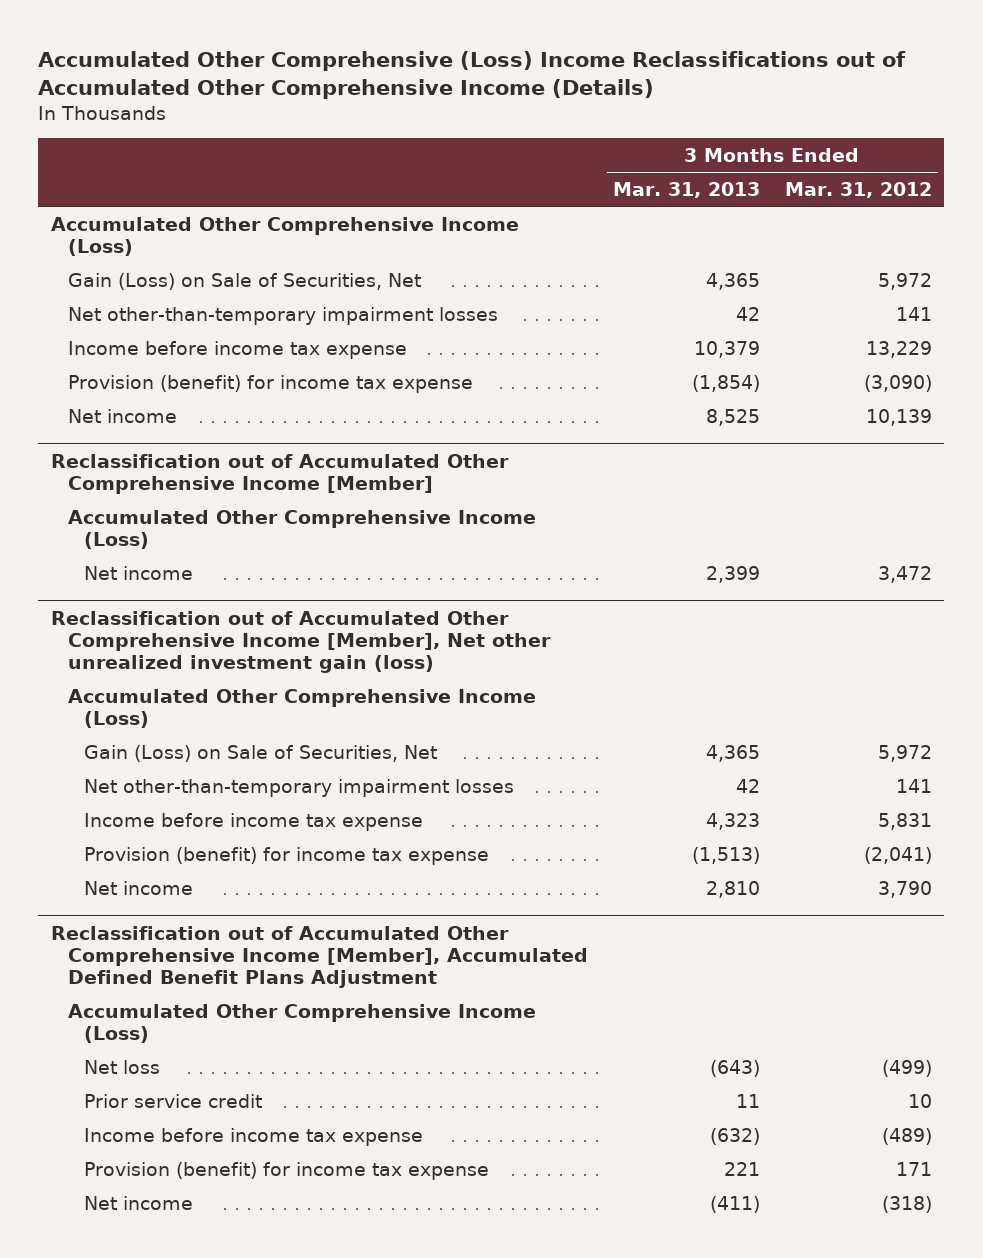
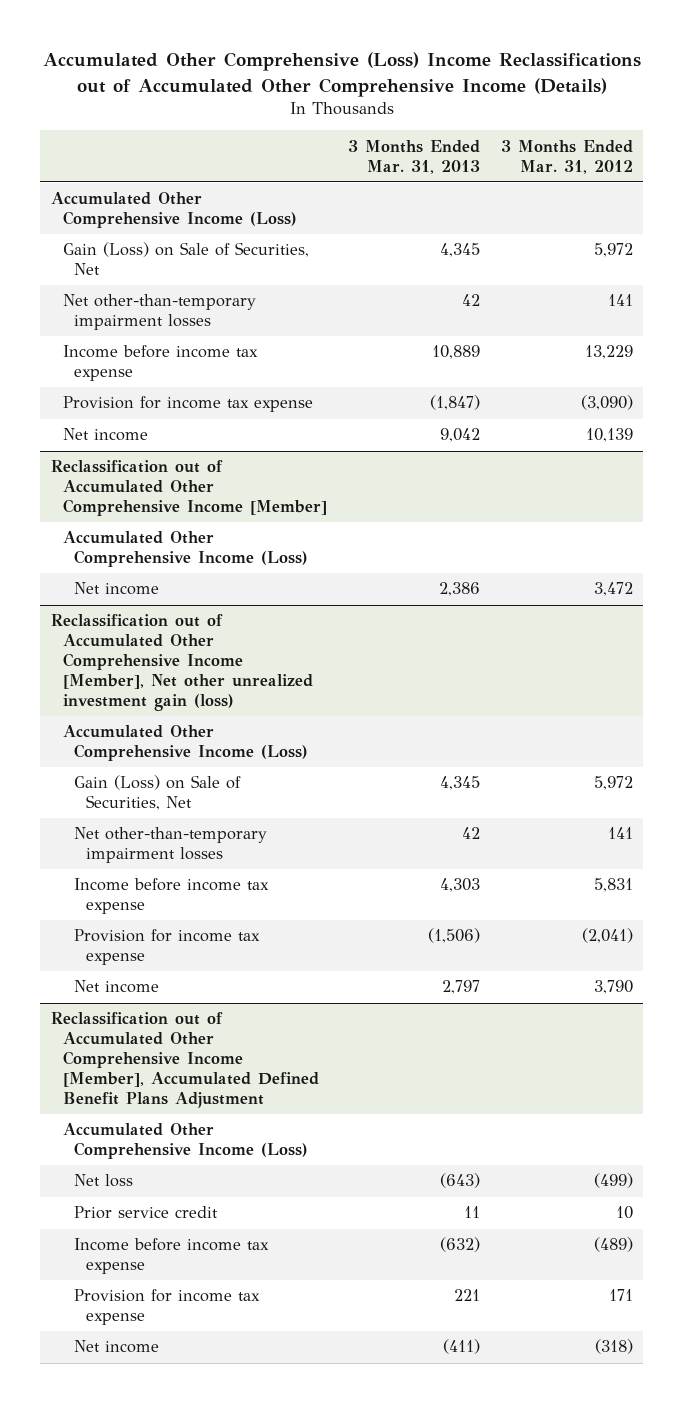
- Gain (Loss) on Sale of Securities, Net | 4,365 | 5,972
+ Gain (Loss) on Sale of Securities, Net | 4,345 | 5,972
- Income before income tax expense | 10,379 | 13,229
- Provision (benefit) for income tax expense | (1,854) | (3,090)
- Net income | 8,525 | 10,139
+ Income before income tax expense | 10,889 | 13,229
+ Provision for income tax expense | (1,847) | (3,090)
+ Net income | 9,042 | 10,139
@ Reclassification out of Accumulated Other Comprehensive Income [Member]
- Net income | 2,399 | 3,472
+ Net income | 2,386 | 3,472
@ Reclassification out of Accumulated Other Comprehensive Income [Member], Net other unrealized investment gain (loss)
- Gain (Loss) on Sale of Securities, Net | 4,365 | 5,972
+ Gain (Loss) on Sale of Securities, Net | 4,345 | 5,972
- Income before income tax expense | 4,323 | 5,831
- Provision (benefit) for income tax expense | (1,513) | (2,041)
- Net income | 2,810 | 3,790
+ Income before income tax expense | 4,303 | 5,831
+ Provision for income tax expense | (1,506) | (2,041)
+ Net income | 2,797 | 3,790
@ Reclassification out of Accumulated Other Comprehensive Income [Member], Accumulated Defined Benefit Plans Adjustment
- Provision (benefit) for income tax expense | 221 | 171
+ Provision for income tax expense | 221 | 171

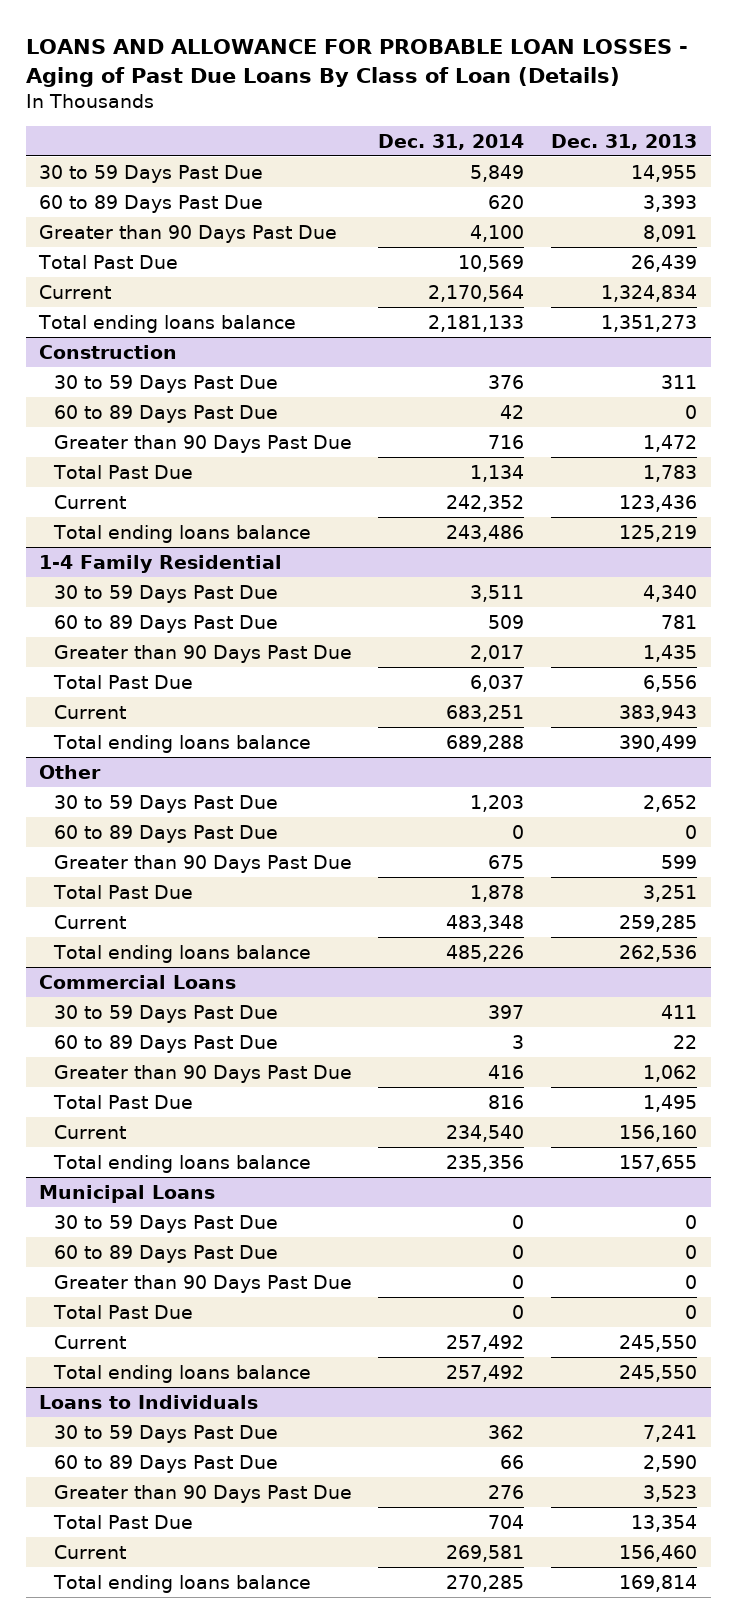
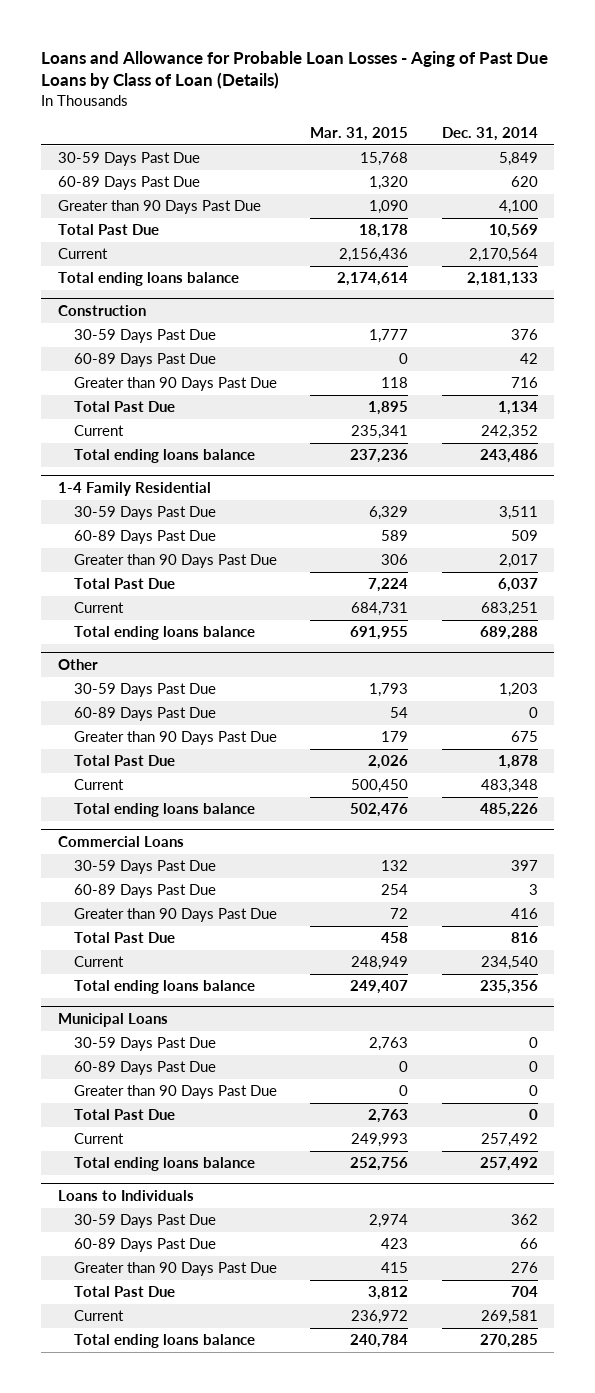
- LOANS AND ALLOWANCE FOR PROBABLE LOAN LOSSES - Aging of Past Due Loans By Class of Loan (Details)
+ Loans and Allowance for Probable Loan Losses - Aging of Past Due Loans by Class of Loan (Details)
- | Dec. 31, 2014 | Dec. 31, 2013
+ | Mar. 31, 2015 | Dec. 31, 2014
- 30 to 59 Days Past Due | 5,849 | 14,955
- 60 to 89 Days Past Due | 620 | 3,393
+ 30-59 Days Past Due | 15,768 | 5,849
+ 60-89 Days Past Due | 1,320 | 620
@ Construction
- 30 to 59 Days Past Due | 376 | 311
- 60 to 89 Days Past Due | 42 | 0
+ 30-59 Days Past Due | 1,777 | 376
+ 60-89 Days Past Due | 0 | 42
@ 1-4 Family Residential
- 30 to 59 Days Past Due | 3,511 | 4,340
- 60 to 89 Days Past Due | 509 | 781
+ 30-59 Days Past Due | 6,329 | 3,511
+ 60-89 Days Past Due | 589 | 509
@ Other
- 30 to 59 Days Past Due | 1,203 | 2,652
- 60 to 89 Days Past Due | 0 | 0
+ 30-59 Days Past Due | 1,793 | 1,203
+ 60-89 Days Past Due | 54 | 0
@ Commercial Loans
- 30 to 59 Days Past Due | 397 | 411
- 60 to 89 Days Past Due | 3 | 22
+ 30-59 Days Past Due | 132 | 397
+ 60-89 Days Past Due | 254 | 3
@ Municipal Loans
- 30 to 59 Days Past Due | 0 | 0
- 60 to 89 Days Past Due | 0 | 0
+ 30-59 Days Past Due | 2,763 | 0
+ 60-89 Days Past Due | 0 | 0
@ Loans to Individuals
- 30 to 59 Days Past Due | 362 | 7,241
- 60 to 89 Days Past Due | 66 | 2,590
+ 30-59 Days Past Due | 2,974 | 362
+ 60-89 Days Past Due | 423 | 66

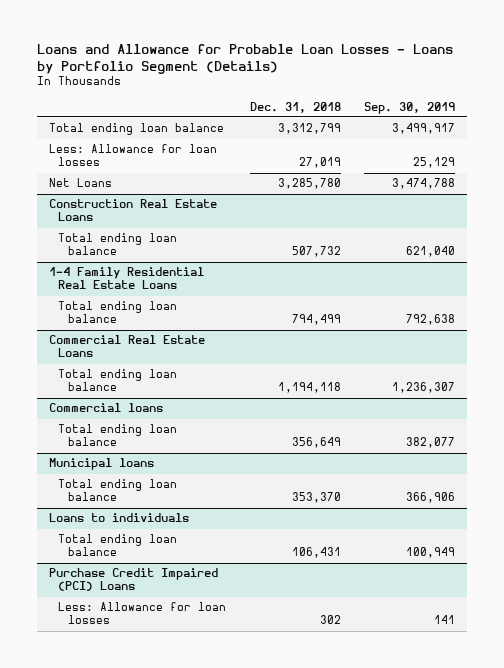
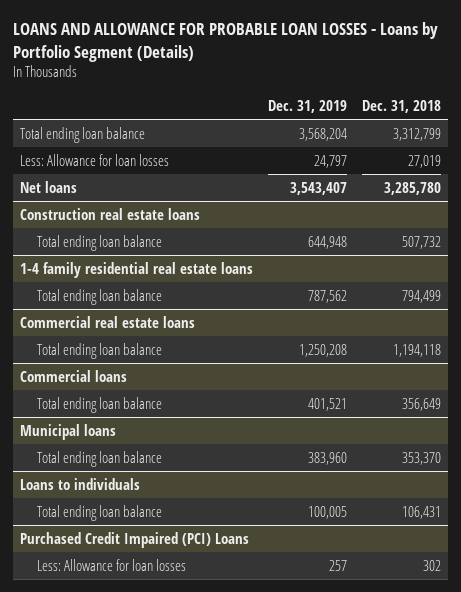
- Loans and Allowance for Probable Loan Losses - Loans by Portfolio Segment (Details)
+ LOANS AND ALLOWANCE FOR PROBABLE LOAN LOSSES - Loans by Portfolio Segment (Details)
- | Dec. 31, 2018 | Sep. 30, 2019
+ | Dec. 31, 2019 | Dec. 31, 2018
- Net Loans | 3,285,780 | 3,474,788
- Construction Real Estate Loans
+ Net loans | 3,543,407 | 3,285,780
+ Construction real estate loans
- 1-4 Family Residential Real Estate Loans
+ 1-4 family residential real estate loans
- Commercial Real Estate Loans
+ Commercial real estate loans
- Purchase Credit Impaired (PCI) Loans
+ Purchased Credit Impaired (PCI) Loans

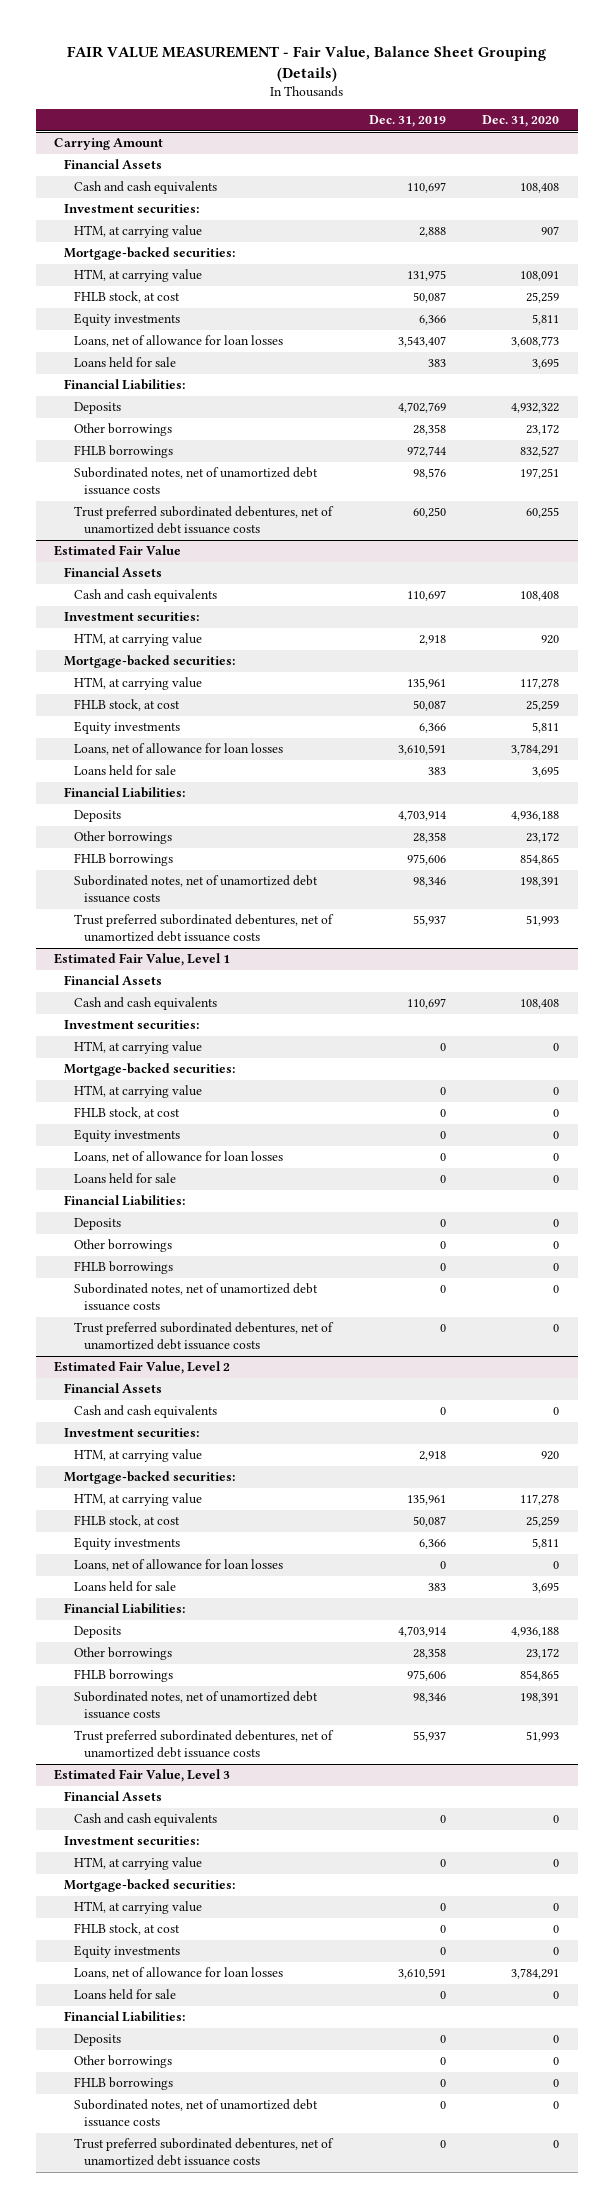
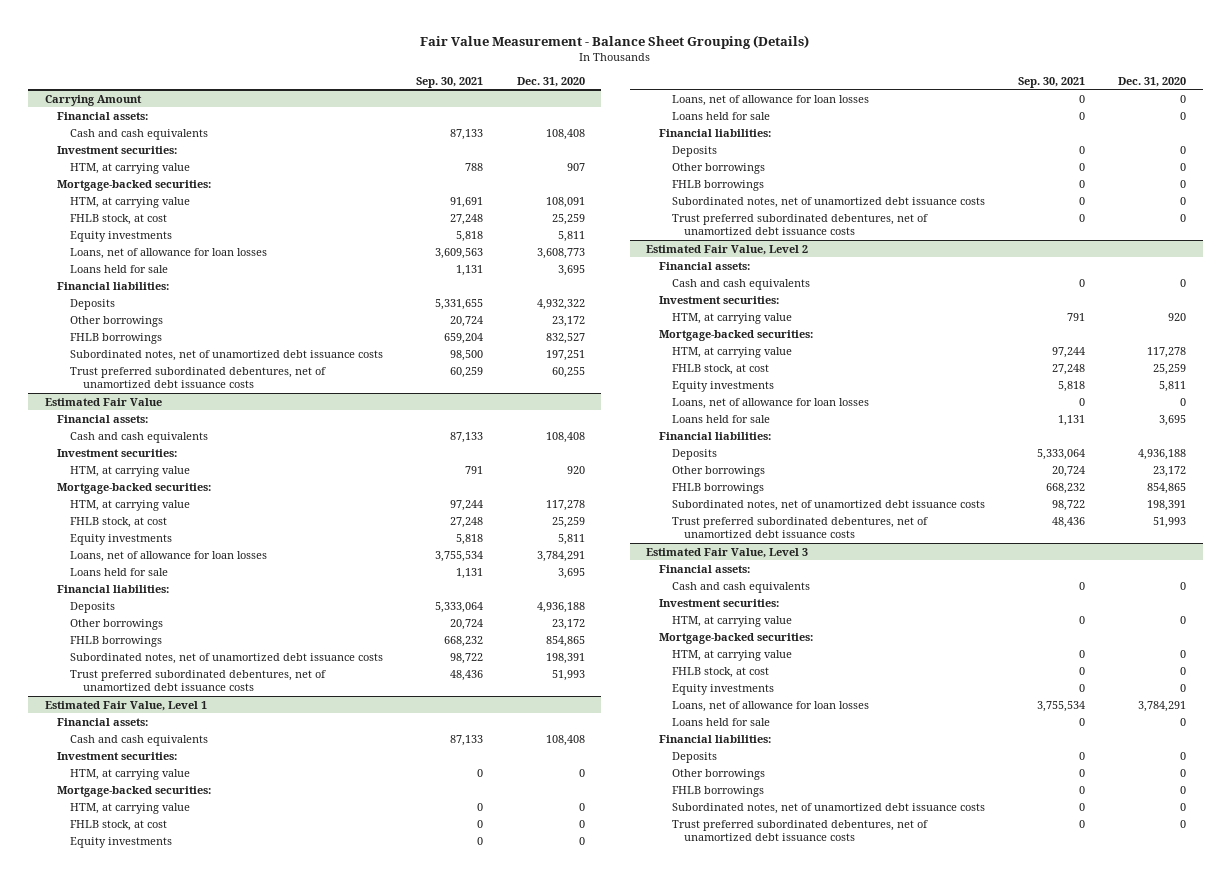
- FAIR VALUE MEASUREMENT - Fair Value, Balance Sheet Grouping (Details)
+ Fair Value Measurement - Balance Sheet Grouping (Details)
- | Dec. 31, 2019 | Dec. 31, 2020
+ | Sep. 30, 2021 | Dec. 31, 2020
@ Carrying Amount
- Financial Assets
+ Financial assets:
- Financial Liabilities:
+ Financial liabilities:
@ Estimated Fair Value
- Financial Assets
+ Financial assets:
- Financial Liabilities:
+ Financial liabilities:
@ Estimated Fair Value, Level 1
- Financial Assets
+ Financial assets:
- Financial Liabilities:
+ Financial liabilities:
@ Estimated Fair Value, Level 2
- Financial Assets
+ Financial assets:
- Financial Liabilities:
+ Financial liabilities:
@ Estimated Fair Value, Level 3
- Financial Assets
+ Financial assets:
- Financial Liabilities:
+ Financial liabilities:

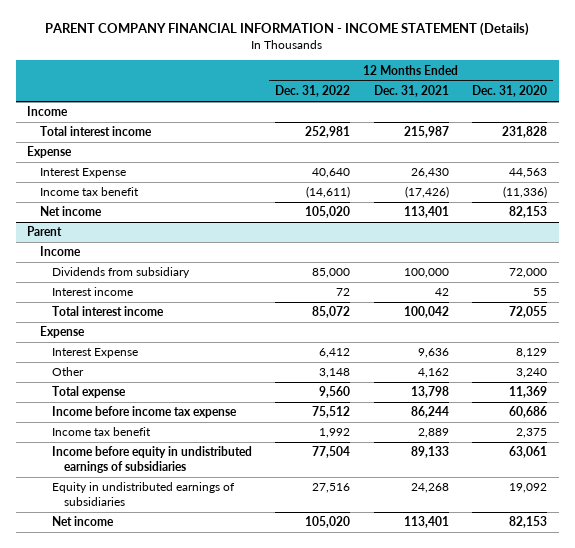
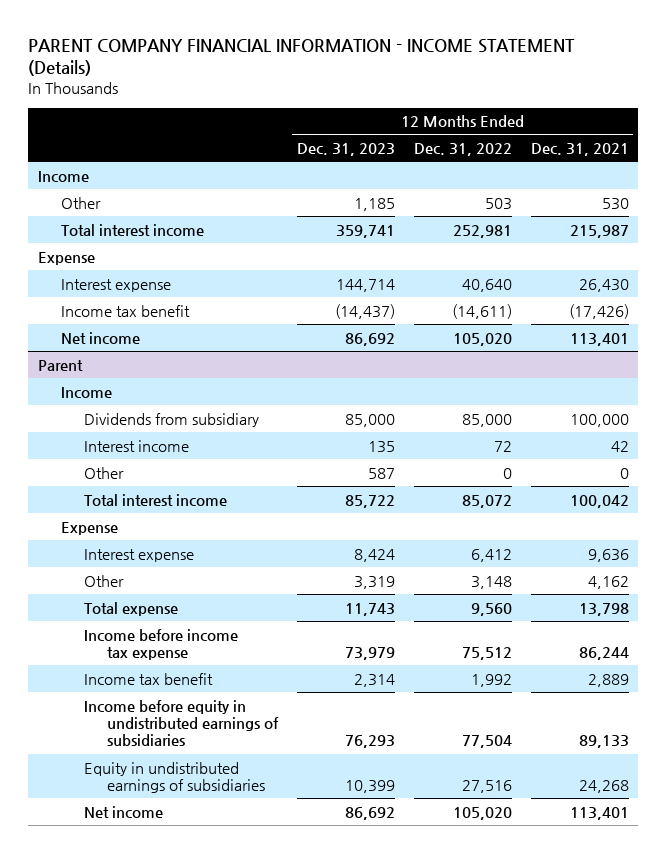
- | 12 Months Ended Dec. 31, 2022 | 12 Months Ended Dec. 31, 2021 | 12 Months Ended Dec. 31, 2020
+ | 12 Months Ended Dec. 31, 2023 | 12 Months Ended Dec. 31, 2022 | 12 Months Ended Dec. 31, 2021
+ Other | 1,185 | 503 | 530
- Interest Expense | 40,640 | 26,430 | 44,563
+ Interest expense | 144,714 | 40,640 | 26,430
@ Parent
+ Other | 587 | 0 | 0
- Interest Expense | 6,412 | 9,636 | 8,129
+ Interest expense | 8,424 | 6,412 | 9,636

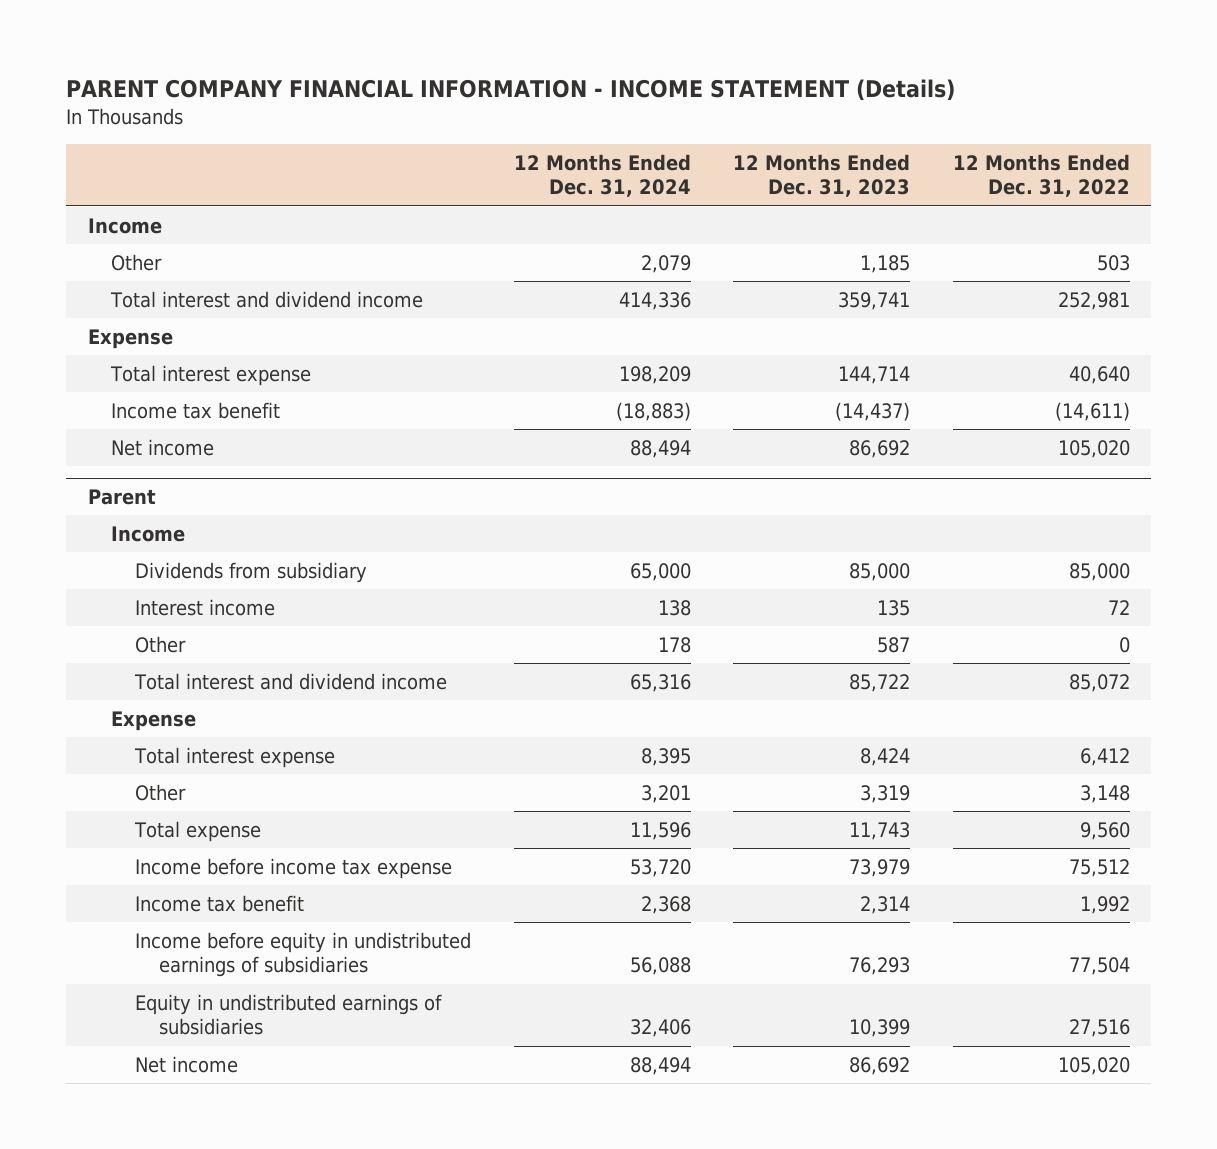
- | 12 Months Ended Dec. 31, 2023 | 12 Months Ended Dec. 31, 2022 | 12 Months Ended Dec. 31, 2021
+ | 12 Months Ended Dec. 31, 2024 | 12 Months Ended Dec. 31, 2023 | 12 Months Ended Dec. 31, 2022
- Total interest income | 359,741 | 252,981 | 215,987
+ Total interest and dividend income | 414,336 | 359,741 | 252,981
- Interest expense | 144,714 | 40,640 | 26,430
+ Total interest expense | 198,209 | 144,714 | 40,640
@ Parent
- Total interest income | 85,722 | 85,072 | 100,042
+ Total interest and dividend income | 65,316 | 85,722 | 85,072
- Interest expense | 8,424 | 6,412 | 9,636
+ Total interest expense | 8,395 | 8,424 | 6,412

